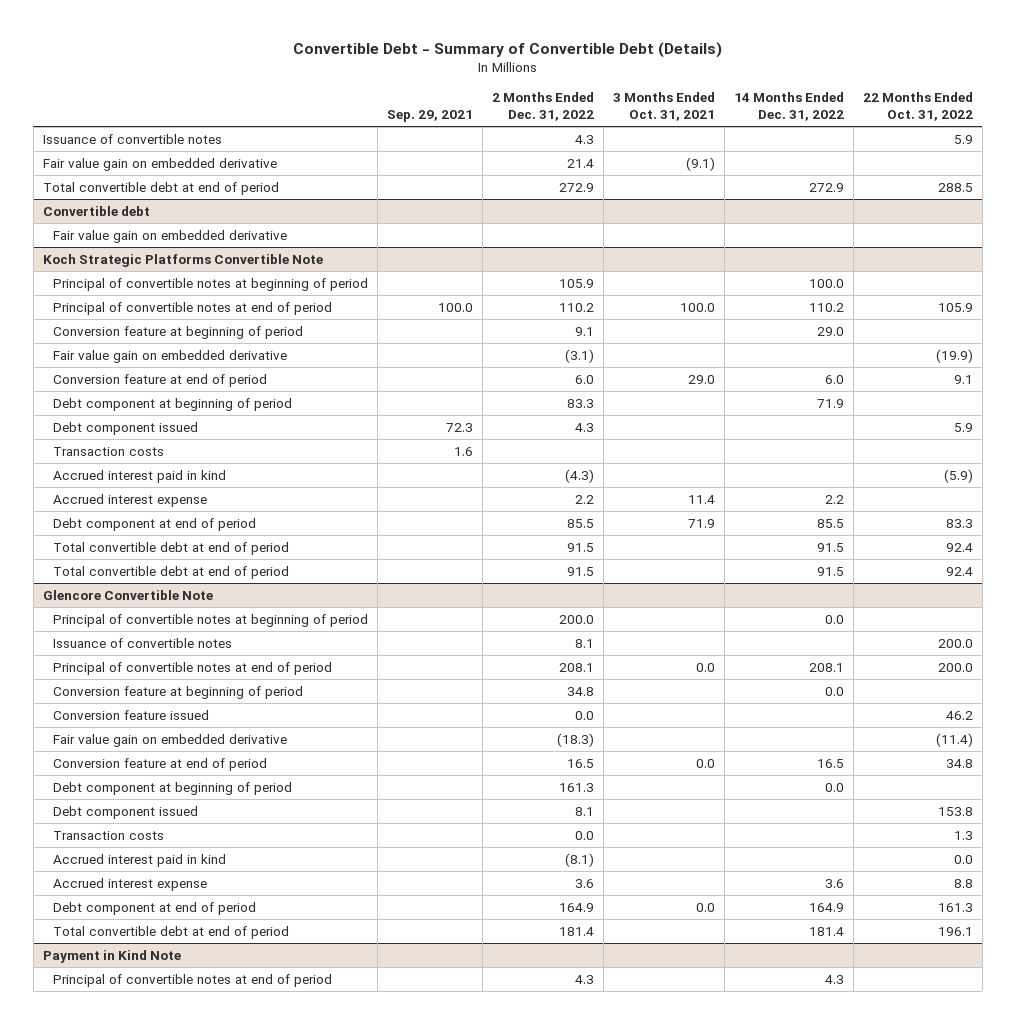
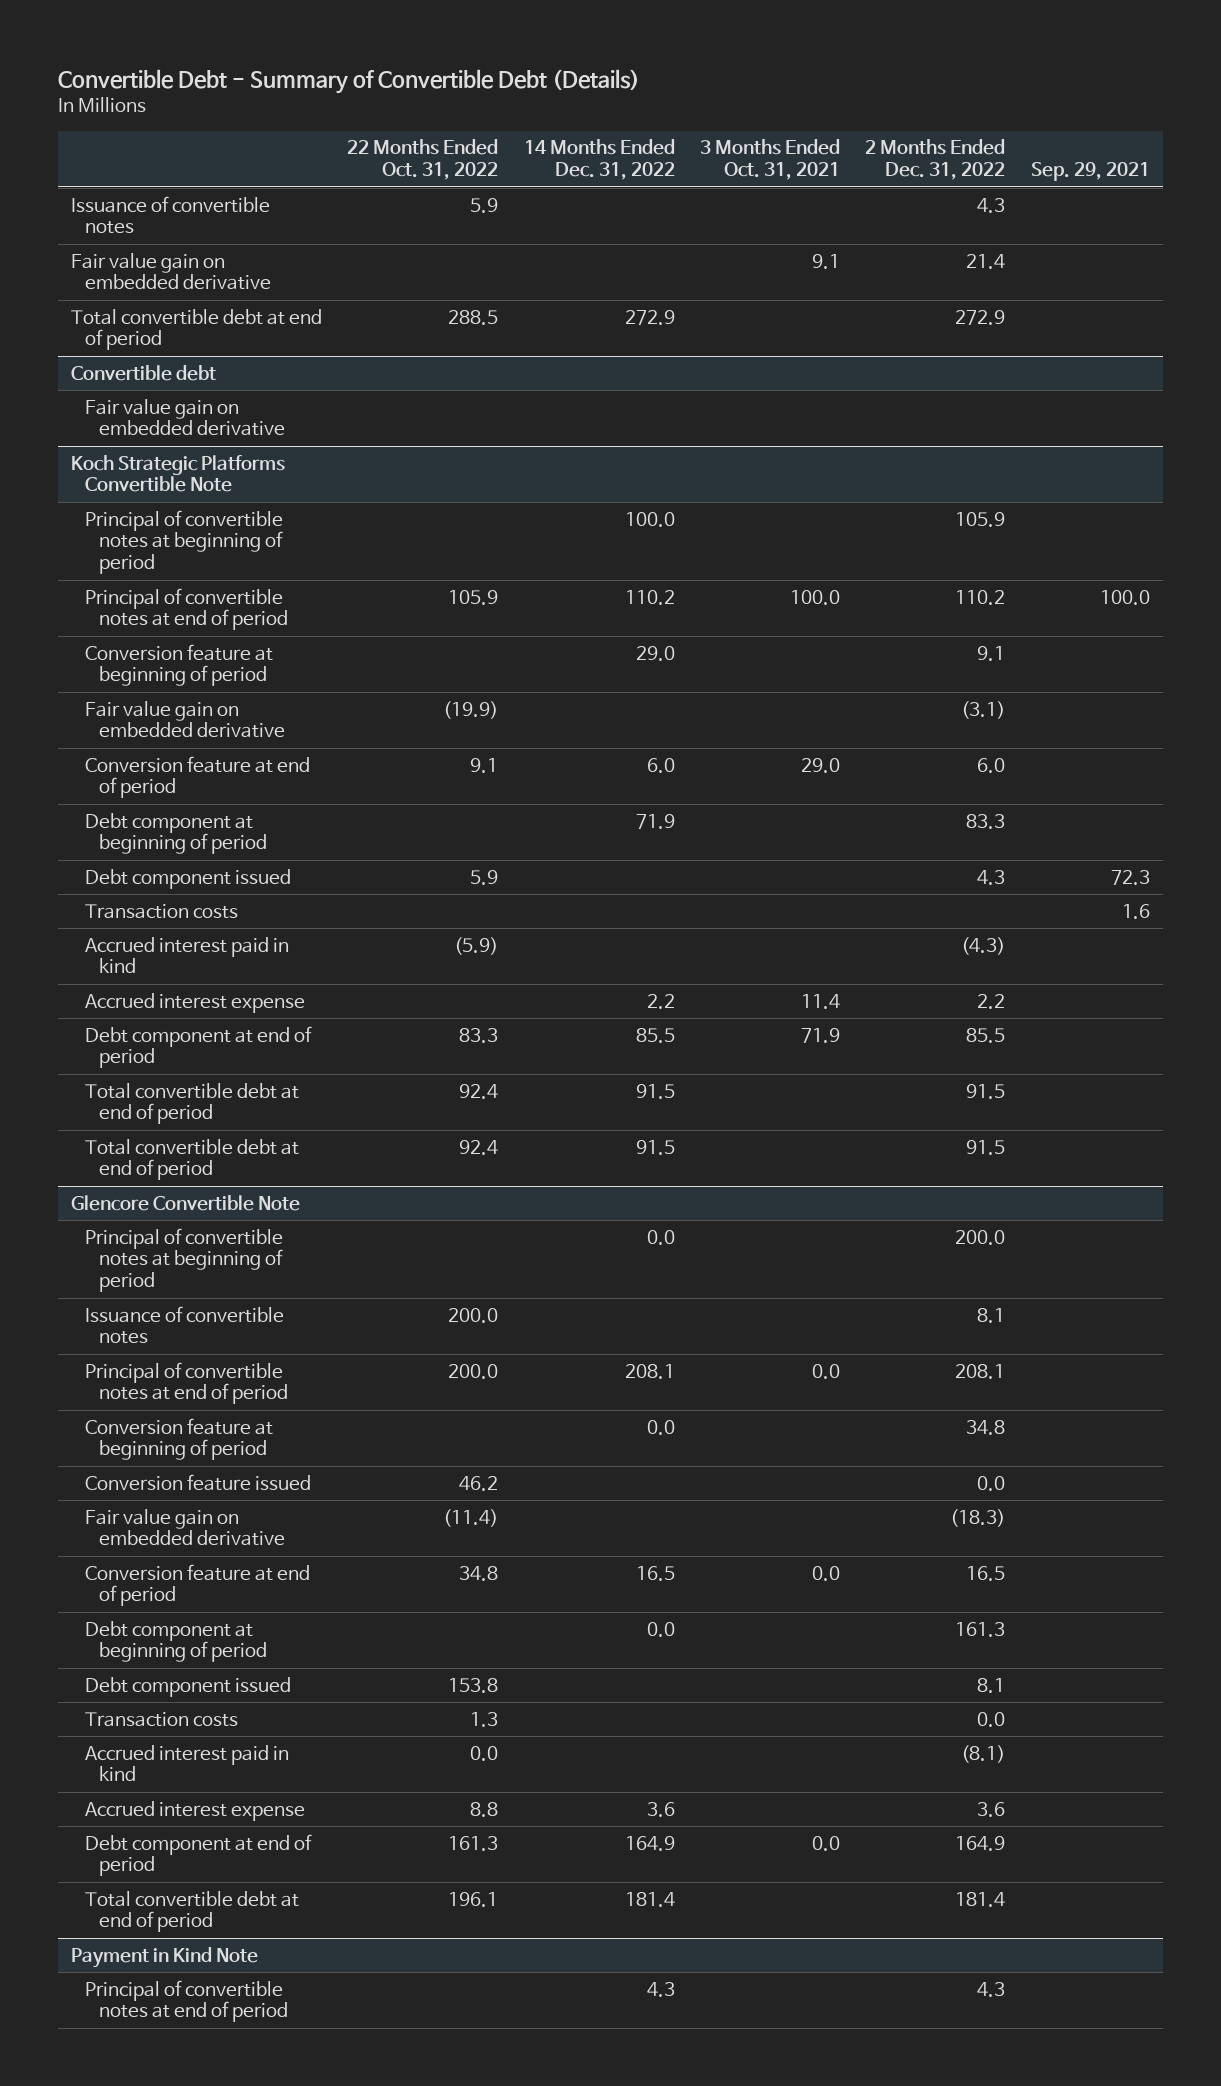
- | Sep. 29, 2021 | 2 Months Ended Dec. 31, 2022 | 3 Months Ended Oct. 31, 2021 | 14 Months Ended Dec. 31, 2022 | 22 Months Ended Oct. 31, 2022
+ | 22 Months Ended Oct. 31, 2022 | 14 Months Ended Dec. 31, 2022 | 3 Months Ended Oct. 31, 2021 | 2 Months Ended Dec. 31, 2022 | Sep. 29, 2021
- Fair value gain on embedded derivative | | 21.4 | (9.1) | |
+ Fair value gain on embedded derivative | | | 9.1 | 21.4 |

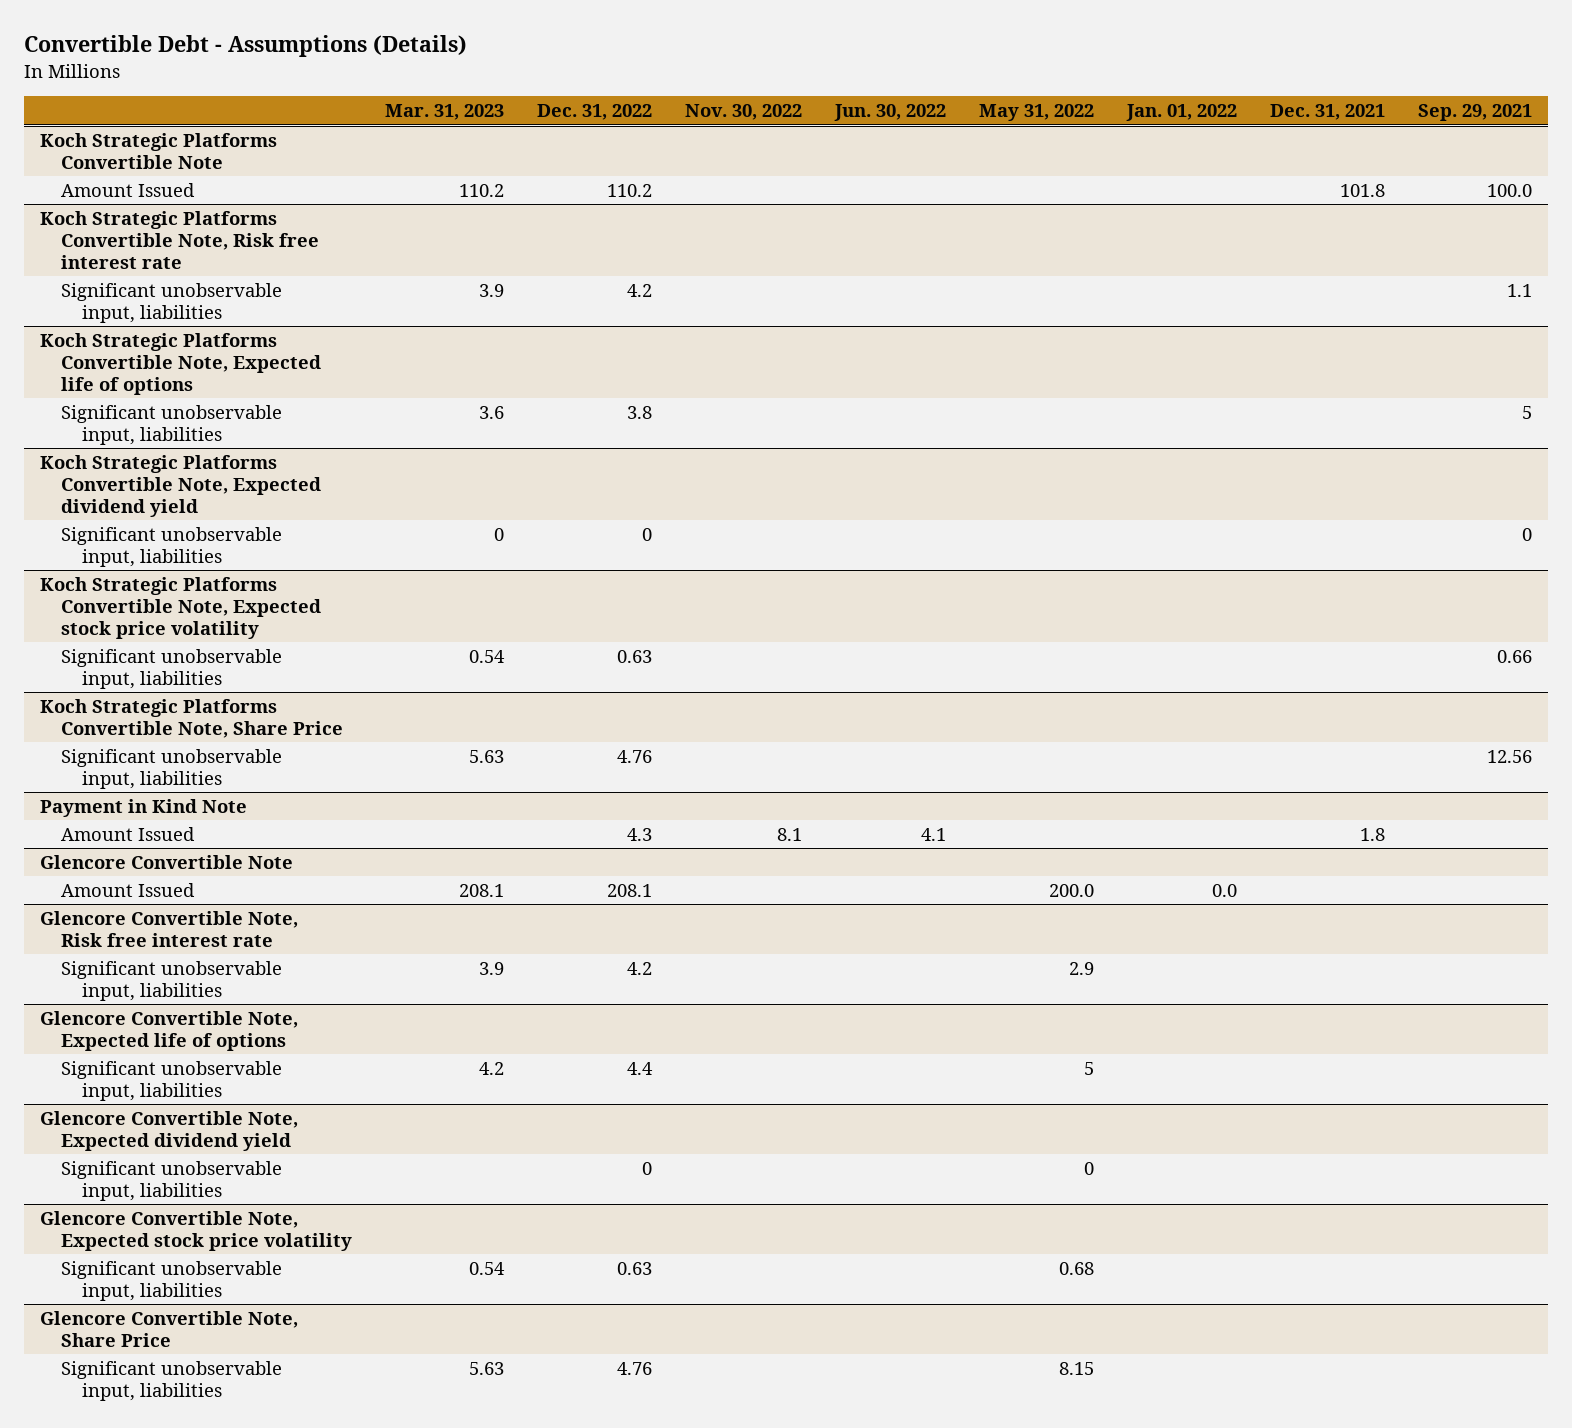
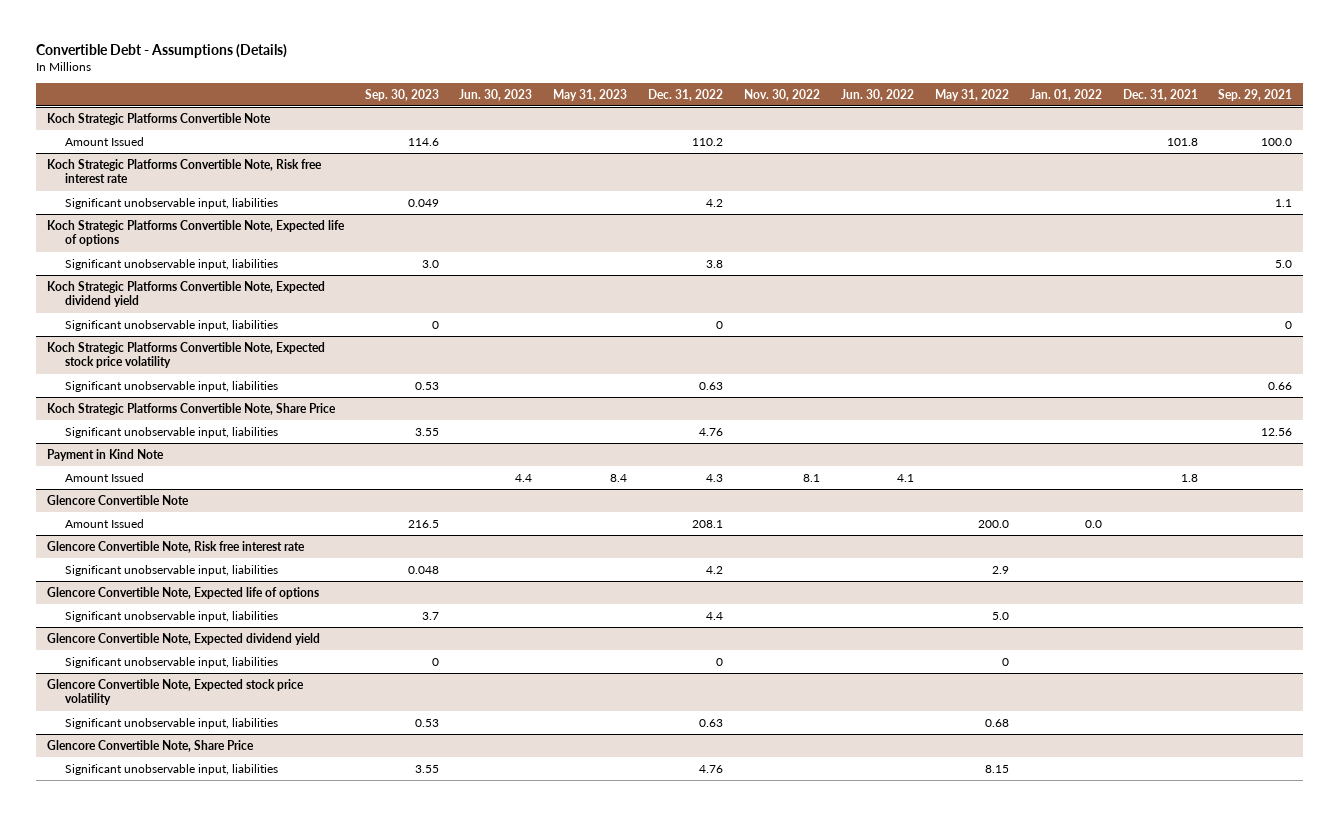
- | Mar. 31, 2023 | Dec. 31, 2022 | Nov. 30, 2022 | Jun. 30, 2022 | May 31, 2022 | Jan. 01, 2022 | Dec. 31, 2021 | Sep. 29, 2021
+ | Sep. 30, 2023 | Jun. 30, 2023 | May 31, 2023 | Dec. 31, 2022 | Nov. 30, 2022 | Jun. 30, 2022 | May 31, 2022 | Jan. 01, 2022 | Dec. 31, 2021 | Sep. 29, 2021
@ Koch Strategic Platforms Convertible Note, Expected life of options
- Significant unobservable input, liabilities | 3.6 | 3.8 | | | | | | 5
+ Significant unobservable input, liabilities | 3.0 | | | 3.8 | | | | | | 5.0
@ Glencore Convertible Note, Expected life of options
- Significant unobservable input, liabilities | 4.2 | 4.4 | | | 5 | | |
+ Significant unobservable input, liabilities | 3.7 | | | 4.4 | | | 5.0 | | |

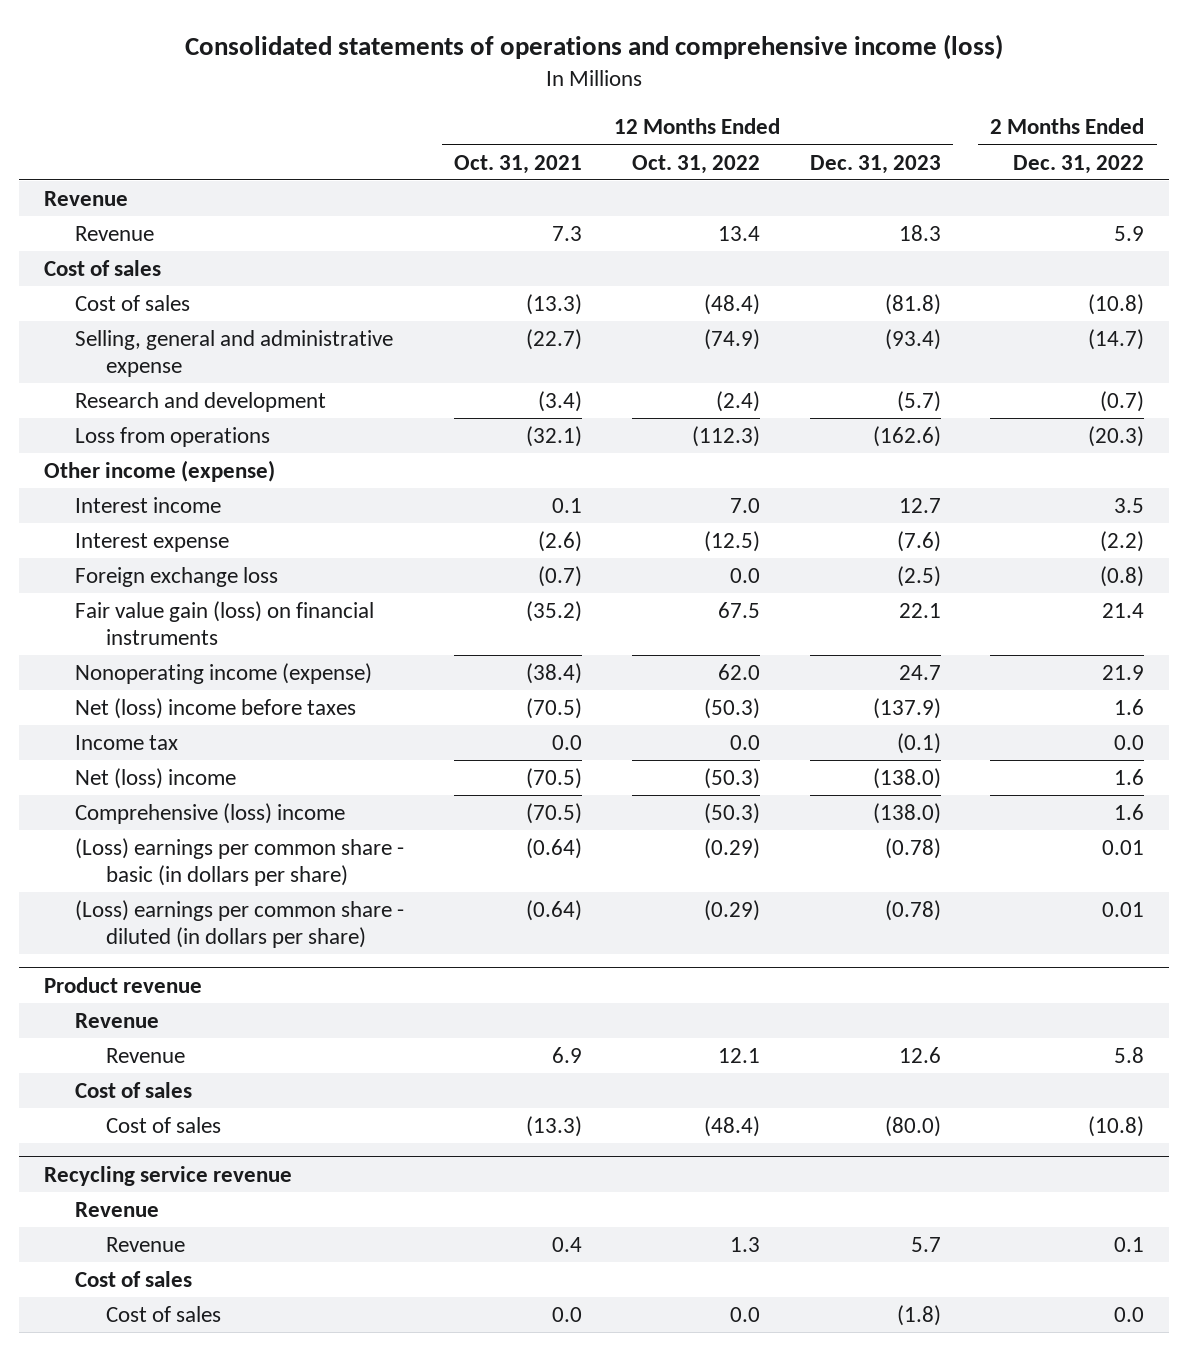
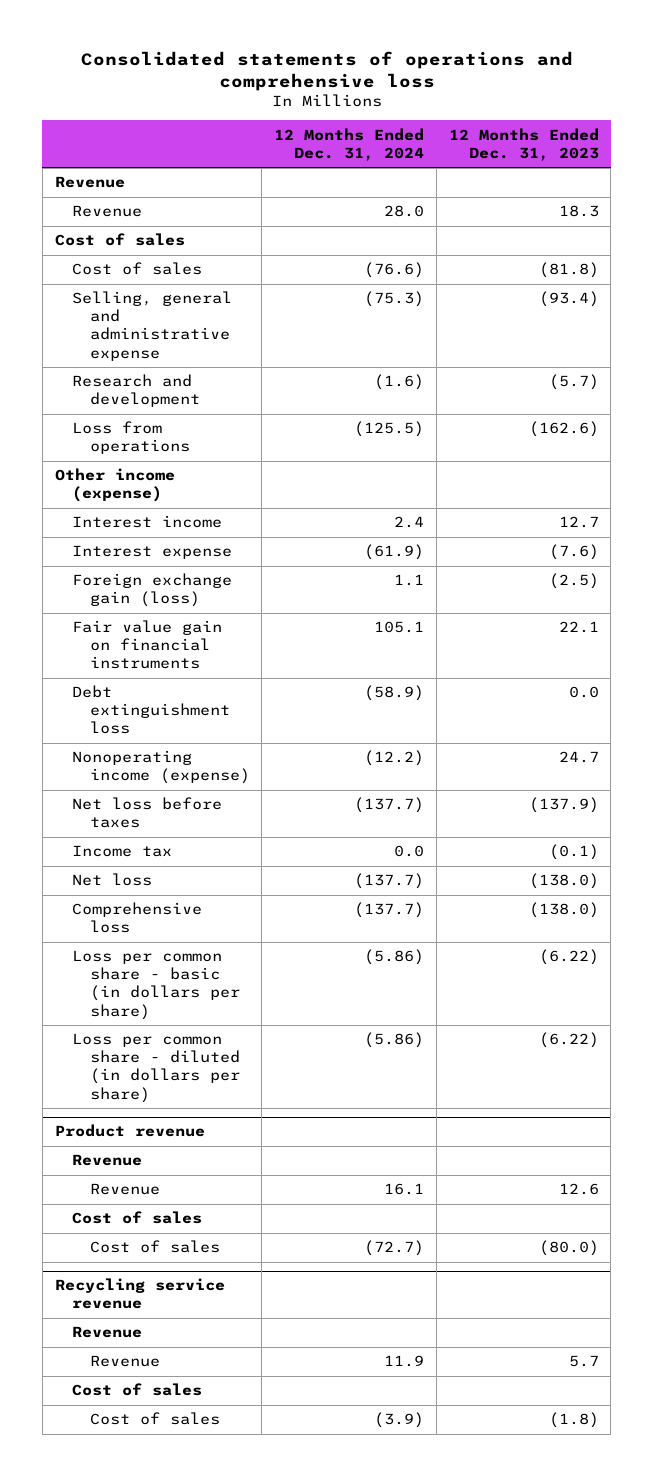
- Consolidated statements of operations and comprehensive income (loss)
+ Consolidated statements of operations and comprehensive loss
- | 12 Months Ended Oct. 31, 2021 | 12 Months Ended Oct. 31, 2022 | 12 Months Ended Dec. 31, 2023 | 2 Months Ended Dec. 31, 2022
+ | 12 Months Ended Dec. 31, 2024 | 12 Months Ended Dec. 31, 2023
- Foreign exchange loss | (0.7) | 0.0 | (2.5) | (0.8)
- Fair value gain (loss) on financial instruments | (35.2) | 67.5 | 22.1 | 21.4
+ Foreign exchange gain (loss) | 1.1 | (2.5)
+ Fair value gain on financial instruments | 105.1 | 22.1
+ Debt extinguishment loss | (58.9) | 0.0
- Net (loss) income before taxes | (70.5) | (50.3) | (137.9) | 1.6
+ Net loss before taxes | (137.7) | (137.9)
- Net (loss) income | (70.5) | (50.3) | (138.0) | 1.6
- Comprehensive (loss) income | (70.5) | (50.3) | (138.0) | 1.6
- (Loss) earnings per common share - basic (in dollars per share) | (0.64) | (0.29) | (0.78) | 0.01
- (Loss) earnings per common share - diluted (in dollars per share) | (0.64) | (0.29) | (0.78) | 0.01
+ Net loss | (137.7) | (138.0)
+ Comprehensive loss | (137.7) | (138.0)
+ Loss per common share - basic (in dollars per share) | (5.86) | (6.22)
+ Loss per common share - diluted (in dollars per share) | (5.86) | (6.22)

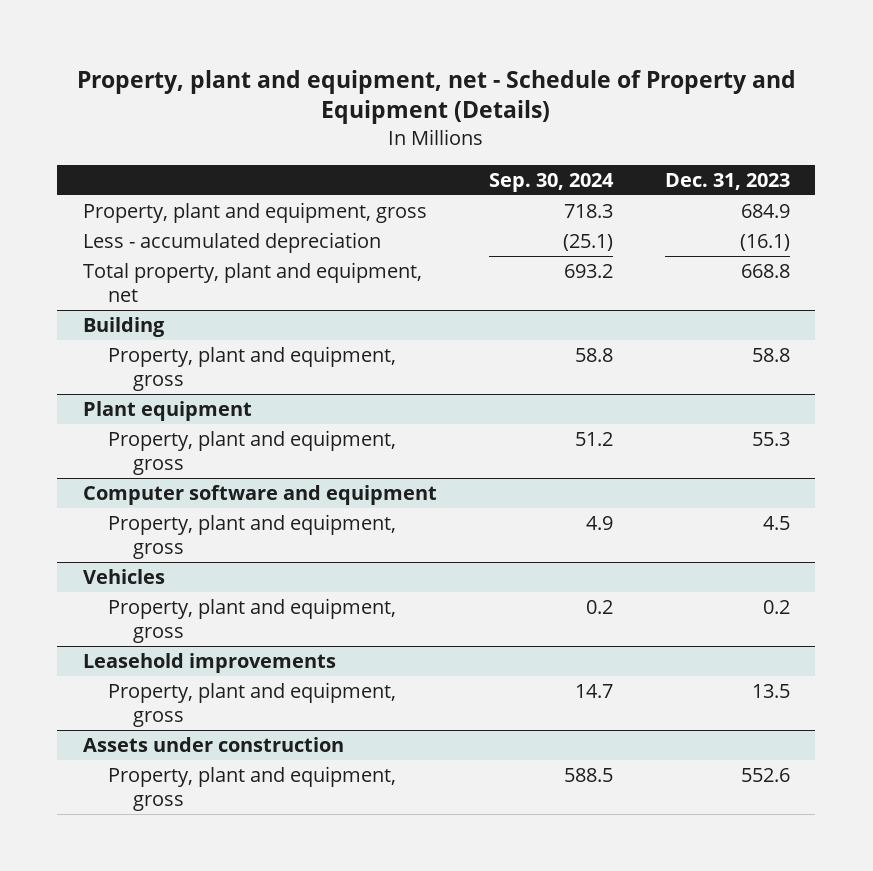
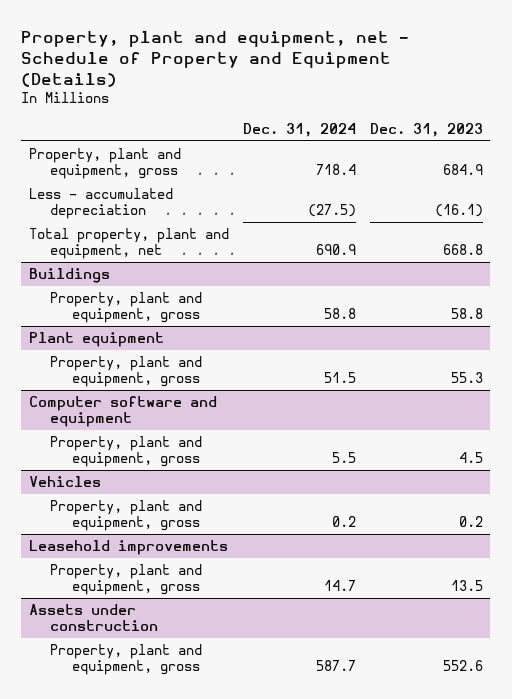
- | Sep. 30, 2024 | Dec. 31, 2023
+ | Dec. 31, 2024 | Dec. 31, 2023
- Building
+ Buildings

